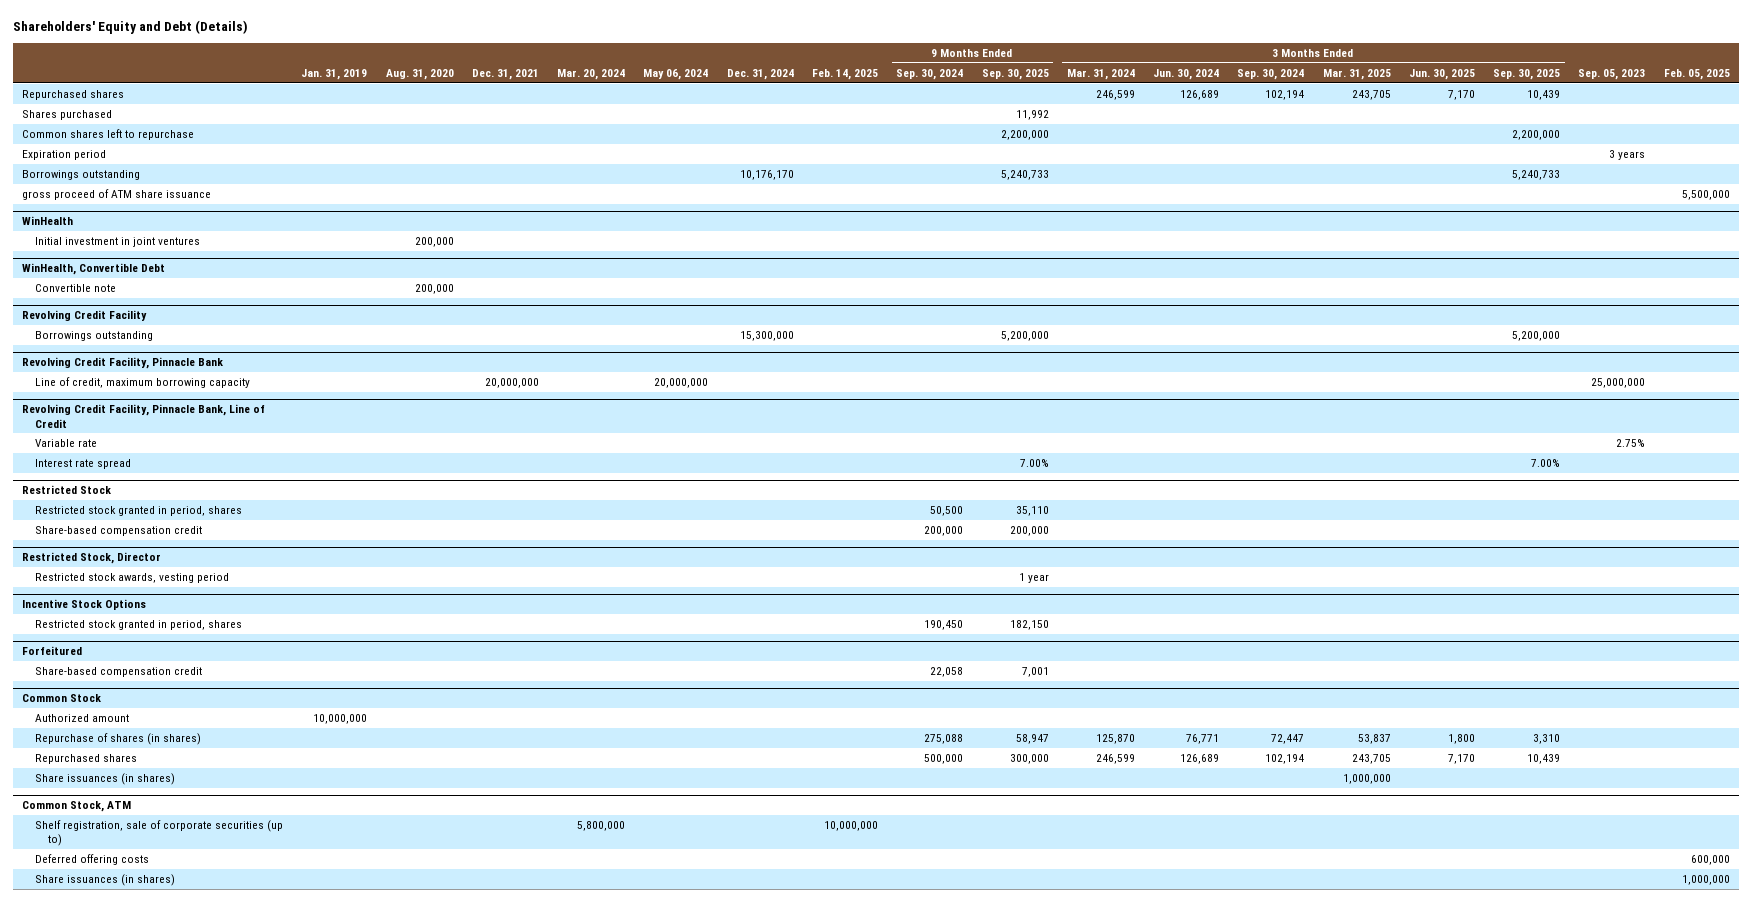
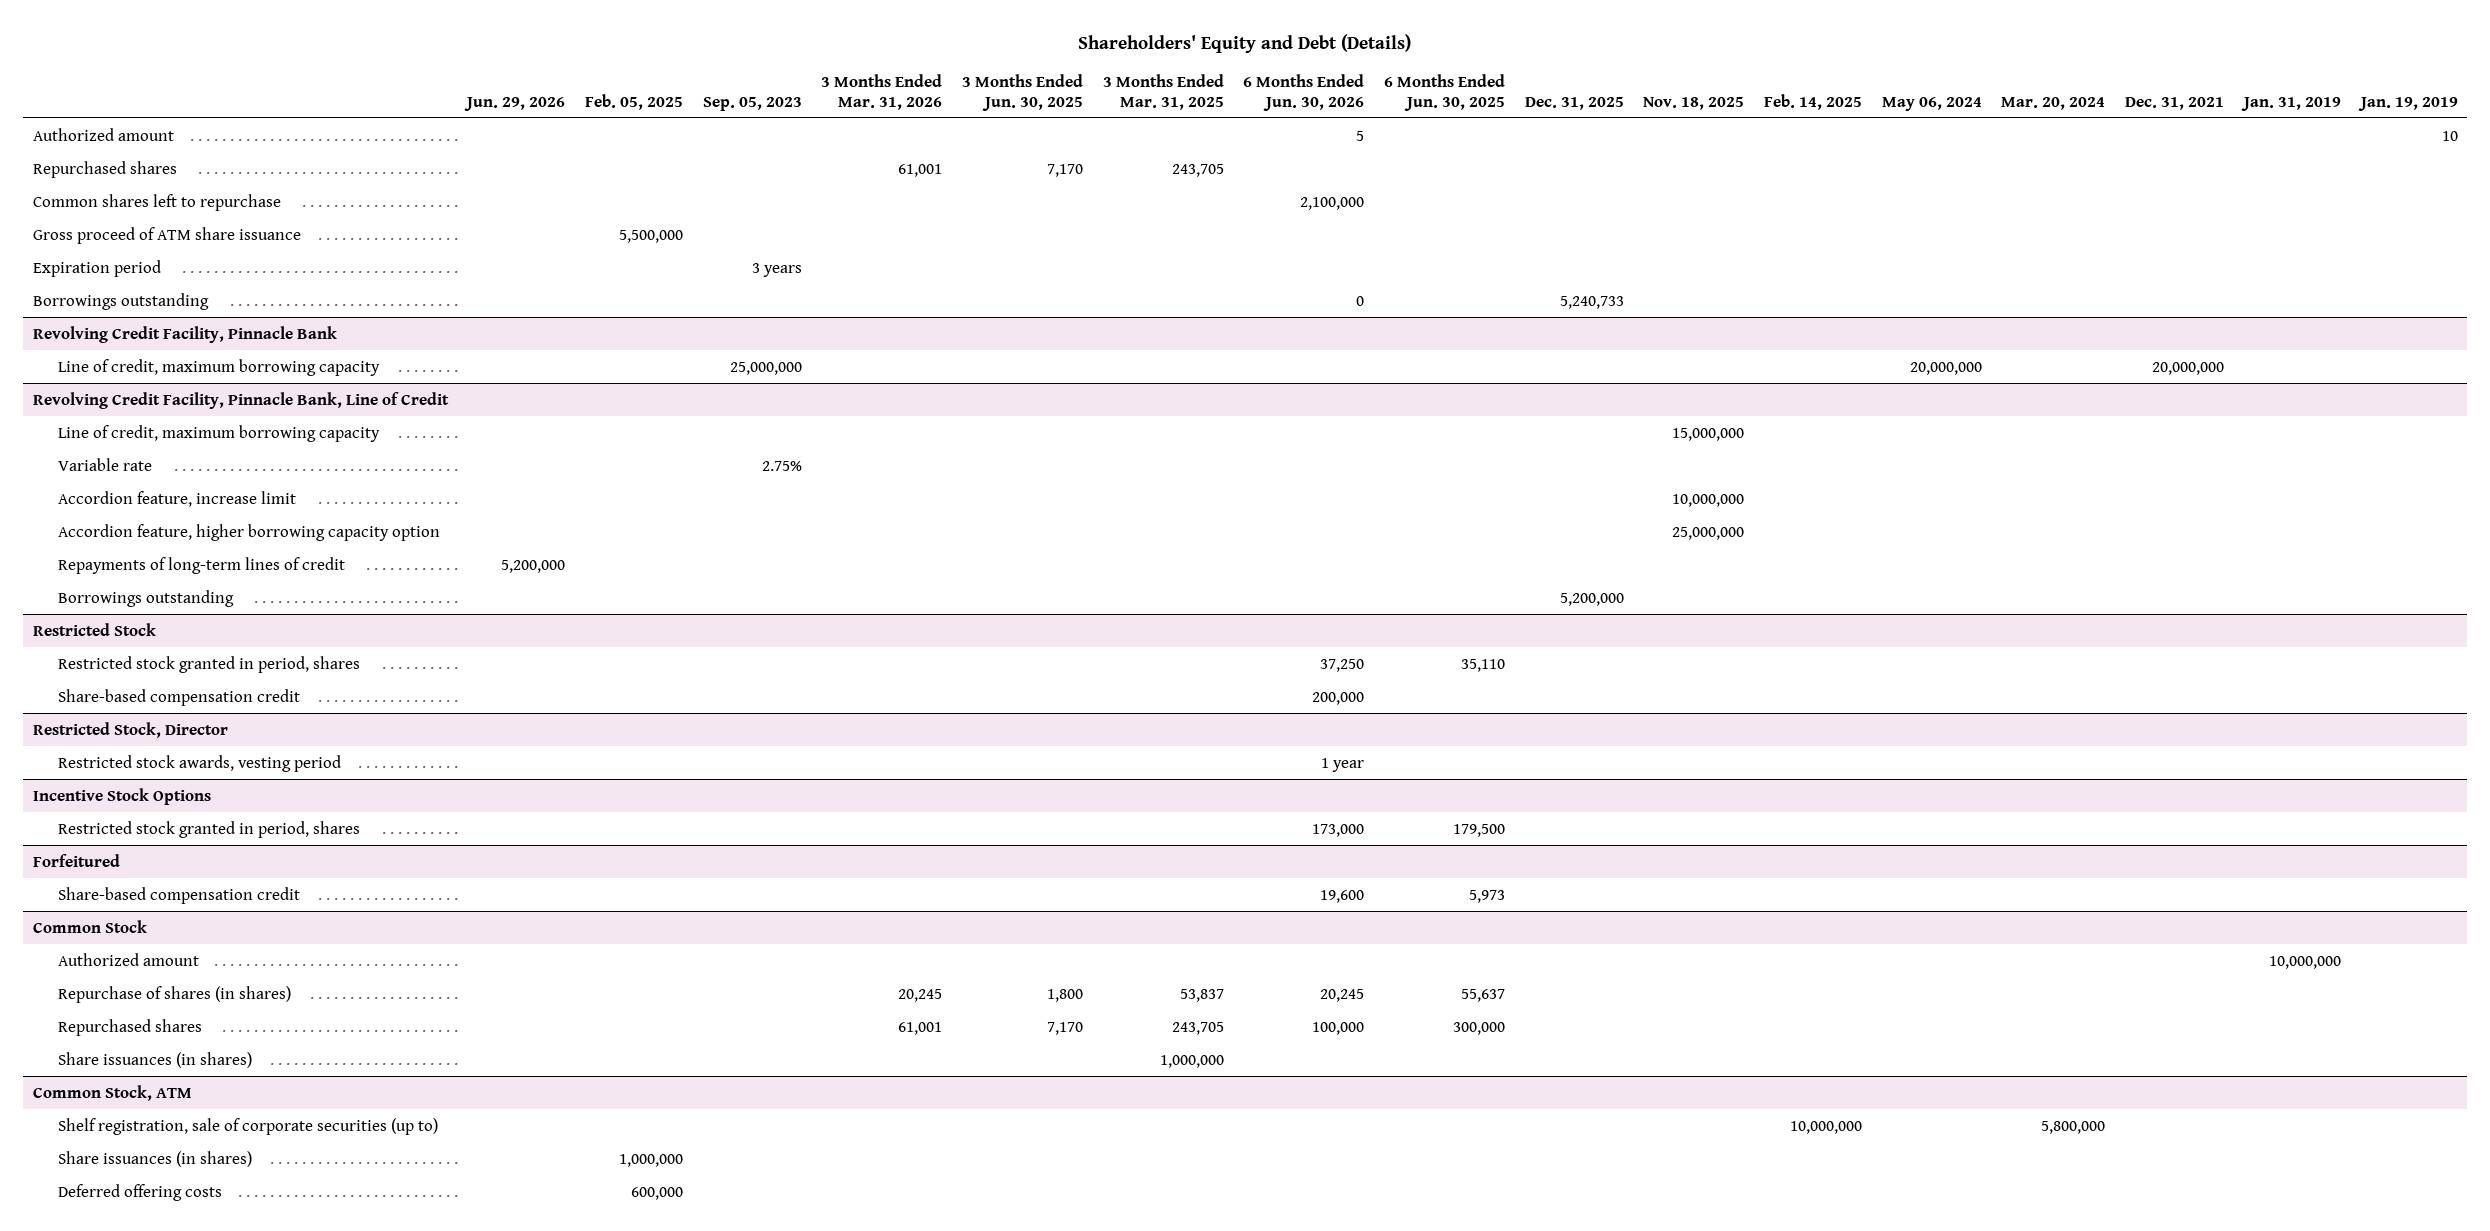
- | Jan. 31, 2019 | Aug. 31, 2020 | Dec. 31, 2021 | Mar. 20, 2024 | May 06, 2024 | Dec. 31, 2024 | Feb. 14, 2025 | 9 Months Ended Sep. 30, 2024 | 9 Months Ended Sep. 30, 2025 | 3 Months Ended Mar. 31, 2024 | 3 Months Ended Jun. 30, 2024 | 3 Months Ended Sep. 30, 2024 | 3 Months Ended Mar. 31, 2025 | 3 Months Ended Jun. 30, 2025 | 3 Months Ended Sep. 30, 2025 | Sep. 05, 2023 | Feb. 05, 2025
+ | Jun. 29, 2026 | Feb. 05, 2025 | Sep. 05, 2023 | 3 Months Ended Mar. 31, 2026 | 3 Months Ended Jun. 30, 2025 | 3 Months Ended Mar. 31, 2025 | 6 Months Ended Jun. 30, 2026 | 6 Months Ended Jun. 30, 2025 | Dec. 31, 2025 | Nov. 18, 2025 | Feb. 14, 2025 | May 06, 2024 | Mar. 20, 2024 | Dec. 31, 2021 | Jan. 31, 2019 | Jan. 19, 2019
+ Authorized amount | | | | | | | 5 | | | | | | | | | 10
- Shares purchased | | | | | | | | | 11,992 | | | | | | | |
+ Gross proceed of ATM share issuance | | 5,500,000 | | | | | | | | | | | | | |
- gross proceed of ATM share issuance | | | | | | | | | | | | | | | | | 5,500,000
- WinHealth
- Initial investment in joint ventures | | 200,000 | | | | | | | | | | | | | | |
- WinHealth, Convertible Debt
- Convertible note | | 200,000 | | | | | | | | | | | | | | |
- Revolving Credit Facility
- Borrowings outstanding | | | | | | 15,300,000 | | | 5,200,000 | | | | | | 5,200,000 | |
@ Revolving Credit Facility, Pinnacle Bank, Line of Credit
+ Line of credit, maximum borrowing capacity | | | | | | | | | | 15,000,000 | | | | | |
- Interest rate spread | | | | | | | | | 7.00% | | | | | | 7.00% | |
+ Accordion feature, increase limit | | | | | | | | | | 10,000,000 | | | | | |
+ Accordion feature, higher borrowing capacity option | | | | | | | | | | 25,000,000 | | | | | |
+ Repayments of long-term lines of credit | 5,200,000 | | | | | | | | | | | | | | |
+ Borrowings outstanding | | | | | | | | | 5,200,000 | | | | | | |
@ Common Stock, ATM
moved down: Deferred offering costs | | 600,000 | | | | | | | | | | | | | |

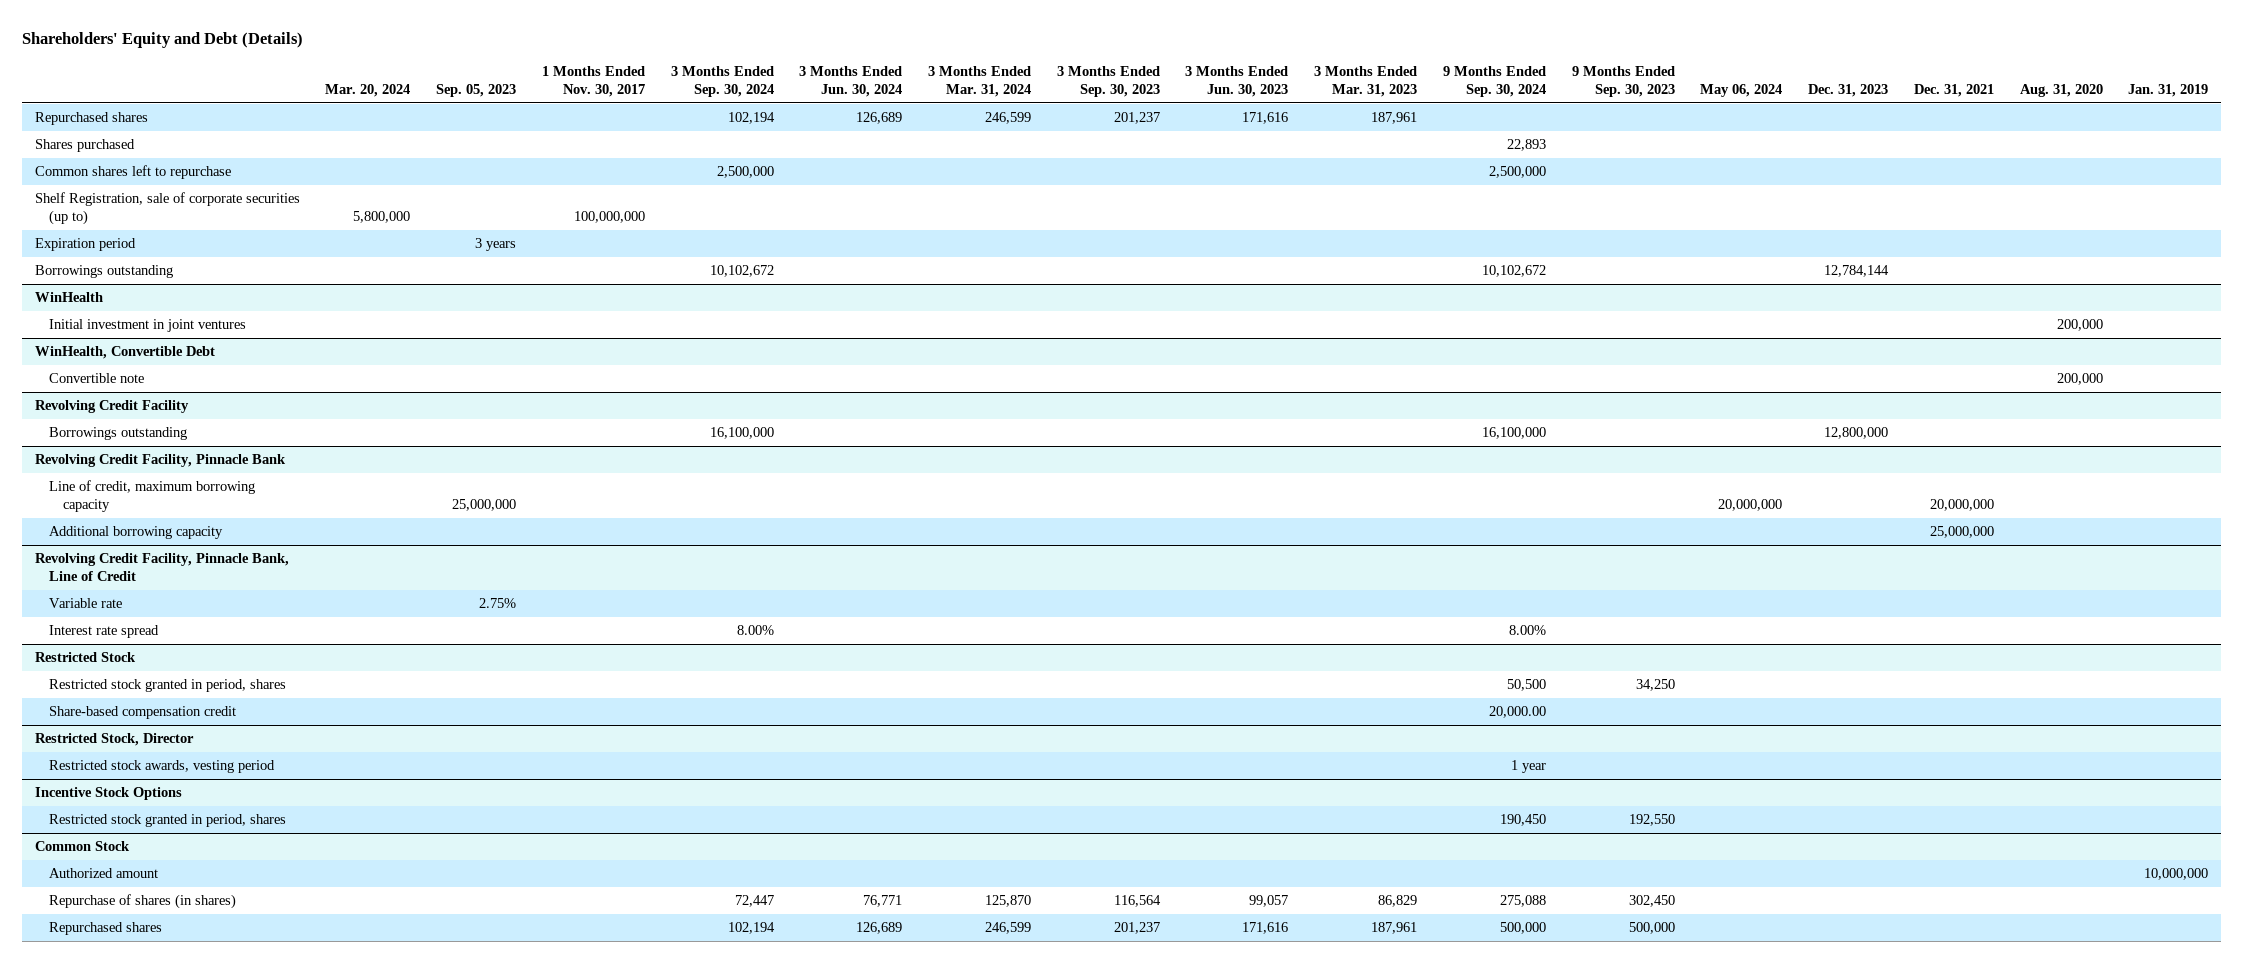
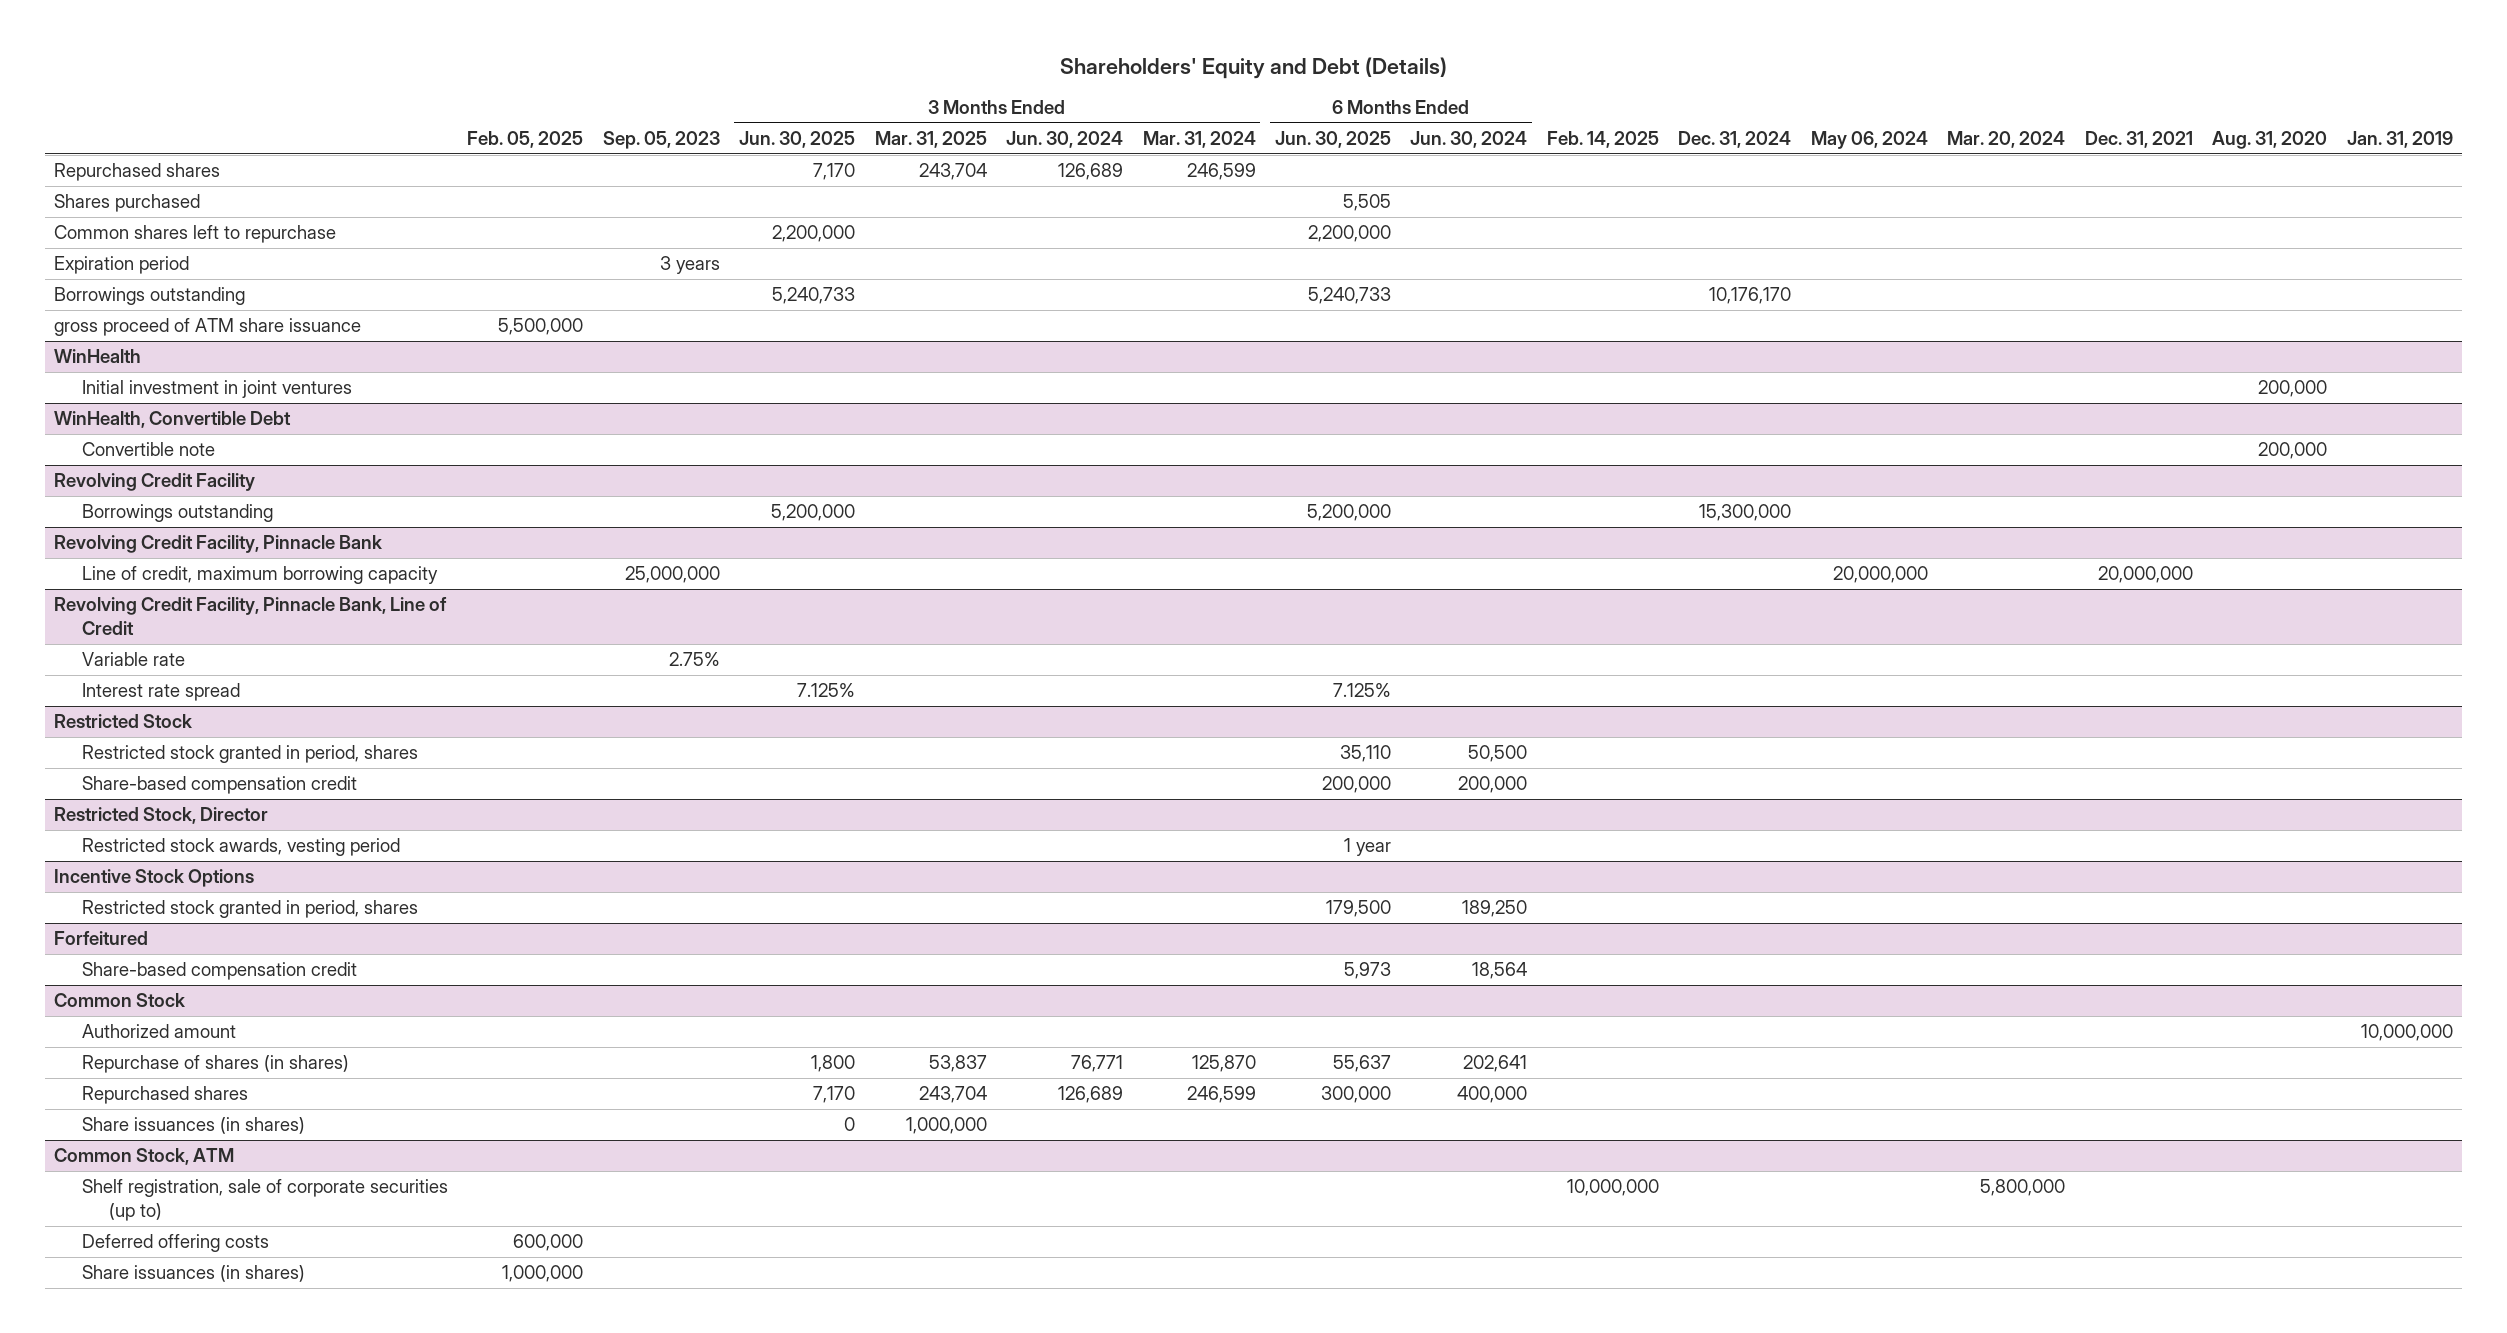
- | Mar. 20, 2024 | Sep. 05, 2023 | 1 Months Ended Nov. 30, 2017 | 3 Months Ended Sep. 30, 2024 | 3 Months Ended Jun. 30, 2024 | 3 Months Ended Mar. 31, 2024 | 3 Months Ended Sep. 30, 2023 | 3 Months Ended Jun. 30, 2023 | 3 Months Ended Mar. 31, 2023 | 9 Months Ended Sep. 30, 2024 | 9 Months Ended Sep. 30, 2023 | May 06, 2024 | Dec. 31, 2023 | Dec. 31, 2021 | Aug. 31, 2020 | Jan. 31, 2019
+ | Feb. 05, 2025 | Sep. 05, 2023 | 3 Months Ended Jun. 30, 2025 | 3 Months Ended Mar. 31, 2025 | 3 Months Ended Jun. 30, 2024 | 3 Months Ended Mar. 31, 2024 | 6 Months Ended Jun. 30, 2025 | 6 Months Ended Jun. 30, 2024 | Feb. 14, 2025 | Dec. 31, 2024 | May 06, 2024 | Mar. 20, 2024 | Dec. 31, 2021 | Aug. 31, 2020 | Jan. 31, 2019
- Shelf Registration, sale of corporate securities (up to) | 5,800,000 | | 100,000,000 | | | | | | | | | | | | |
+ gross proceed of ATM share issuance | 5,500,000 | | | | | | | | | | | | | |
@ Revolving Credit Facility, Pinnacle Bank
- Additional borrowing capacity | | | | | | | | | | | | | | 25,000,000 | |
+ Forfeitured
+ Share-based compensation credit | | | | | | | 5,973 | 18,564 | | | | | | |
@ Common Stock
+ Share issuances (in shares) | | | 0 | 1,000,000 | | | | | | | | | | |
+ Common Stock, ATM
+ Shelf registration, sale of corporate securities (up to) | | | | | | | | | 10,000,000 | | | 5,800,000 | | |
+ Deferred offering costs | 600,000 | | | | | | | | | | | | | |
+ Share issuances (in shares) | 1,000,000 | | | | | | | | | | | | | |

